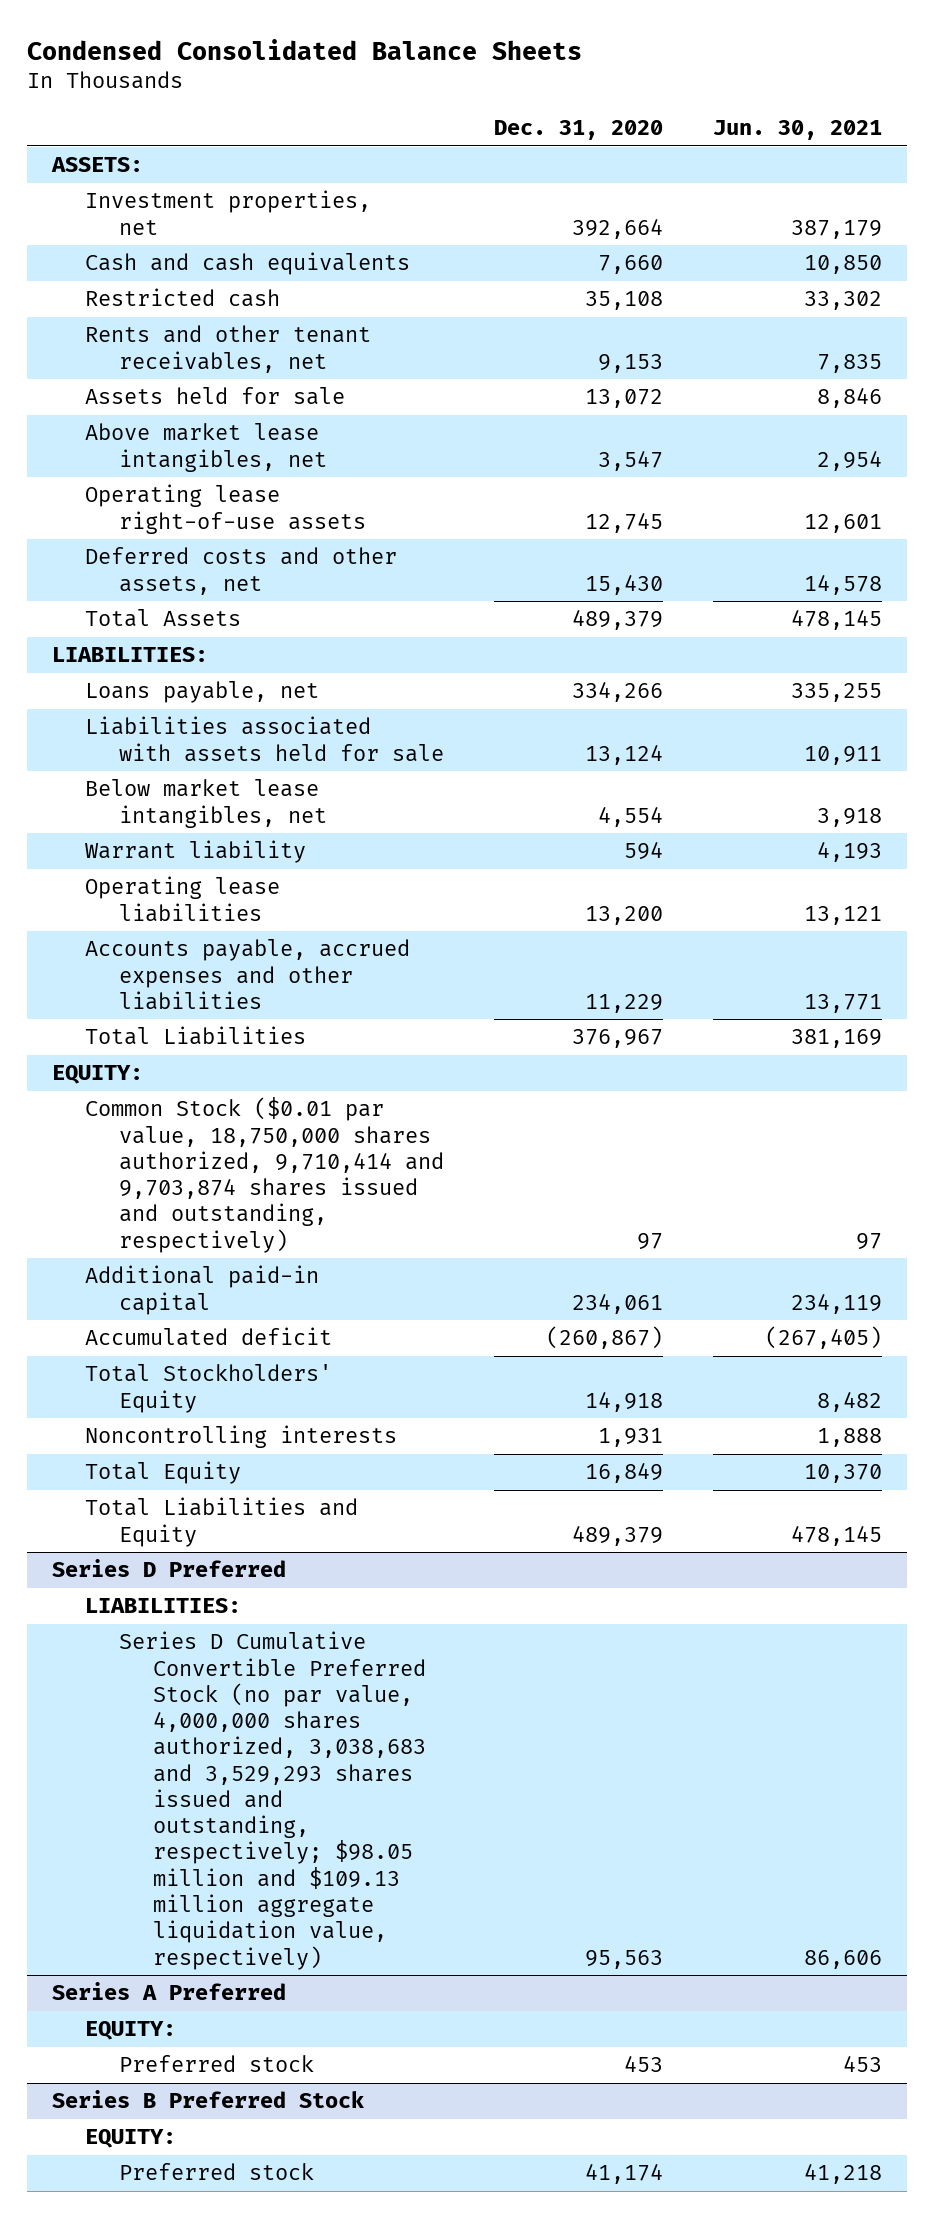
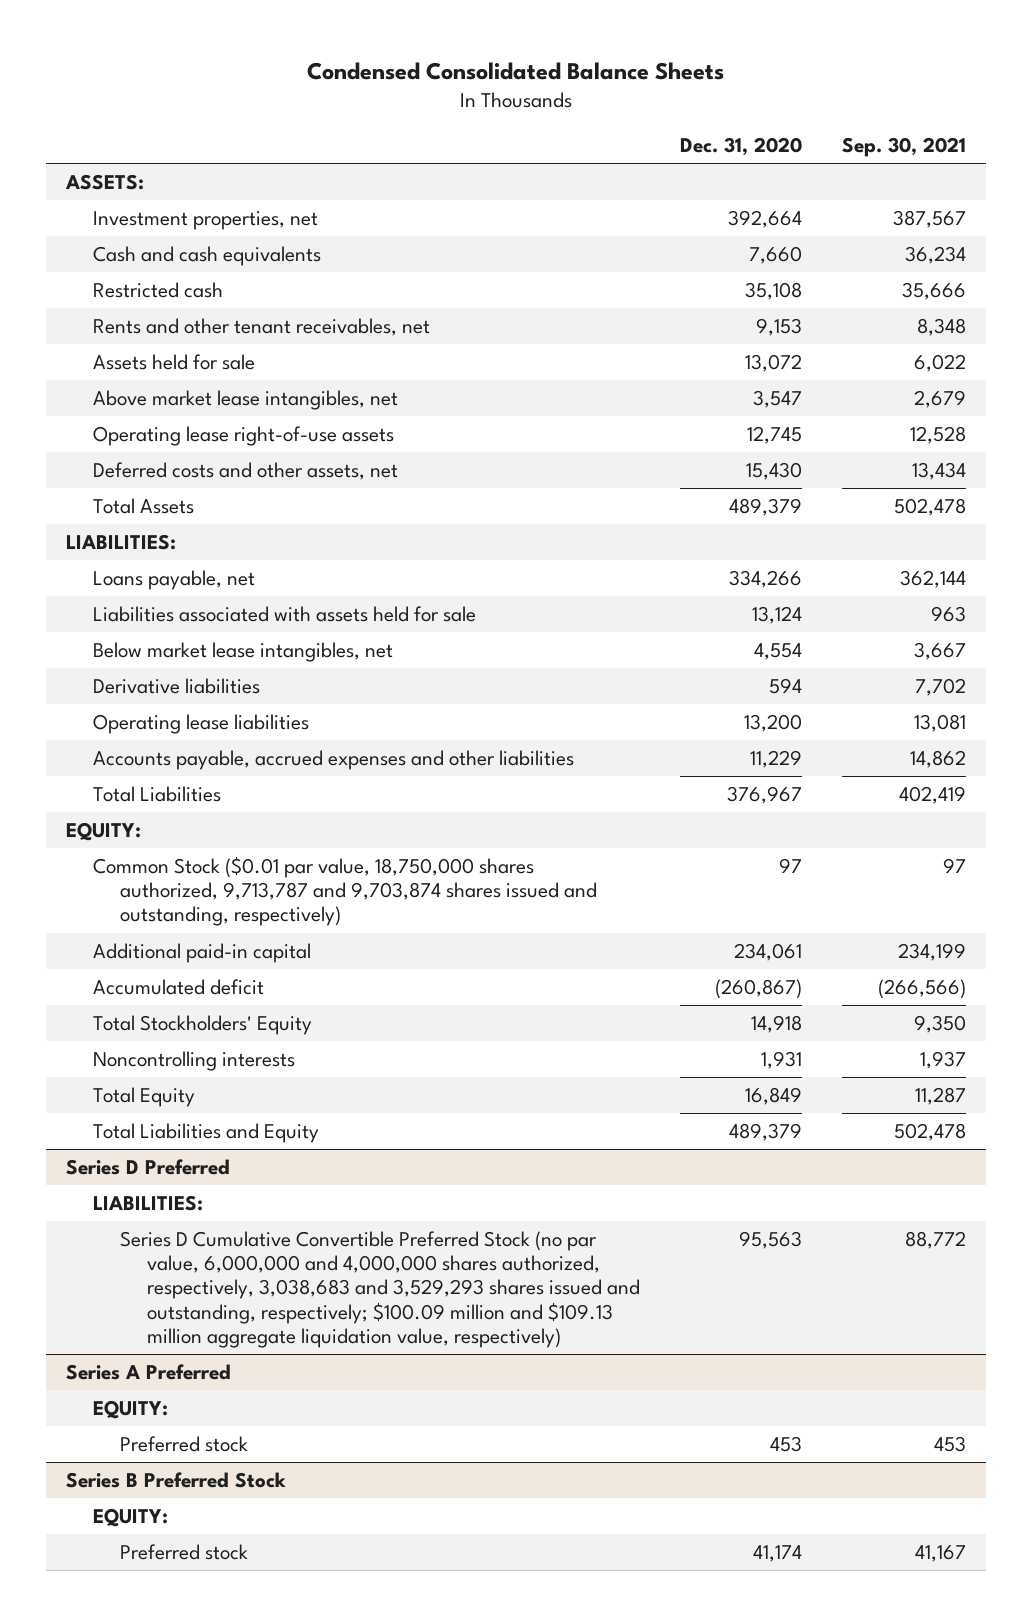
- | Dec. 31, 2020 | Jun. 30, 2021
+ | Dec. 31, 2020 | Sep. 30, 2021
- Warrant liability | 594 | 4,193
+ Derivative liabilities | 594 | 7,702
- Common Stock ($0.01 par value, 18,750,000 shares authorized, 9,710,414 and 9,703,874 shares issued and outstanding, respectively) | 97 | 97
+ Common Stock ($0.01 par value, 18,750,000 shares authorized, 9,713,787 and 9,703,874 shares issued and outstanding, respectively) | 97 | 97
@ Series D Preferred
- Series D Cumulative Convertible Preferred Stock (no par value, 4,000,000 shares authorized, 3,038,683 and 3,529,293 shares issued and outstanding, respectively; $98.05 million and $109.13 million aggregate liquidation value, respectively) | 95,563 | 86,606
+ Series D Cumulative Convertible Preferred Stock (no par value, 6,000,000 and 4,000,000 shares authorized, respectively, 3,038,683 and 3,529,293 shares issued and outstanding, respectively; $100.09 million and $109.13 million aggregate liquidation value, respectively) | 95,563 | 88,772

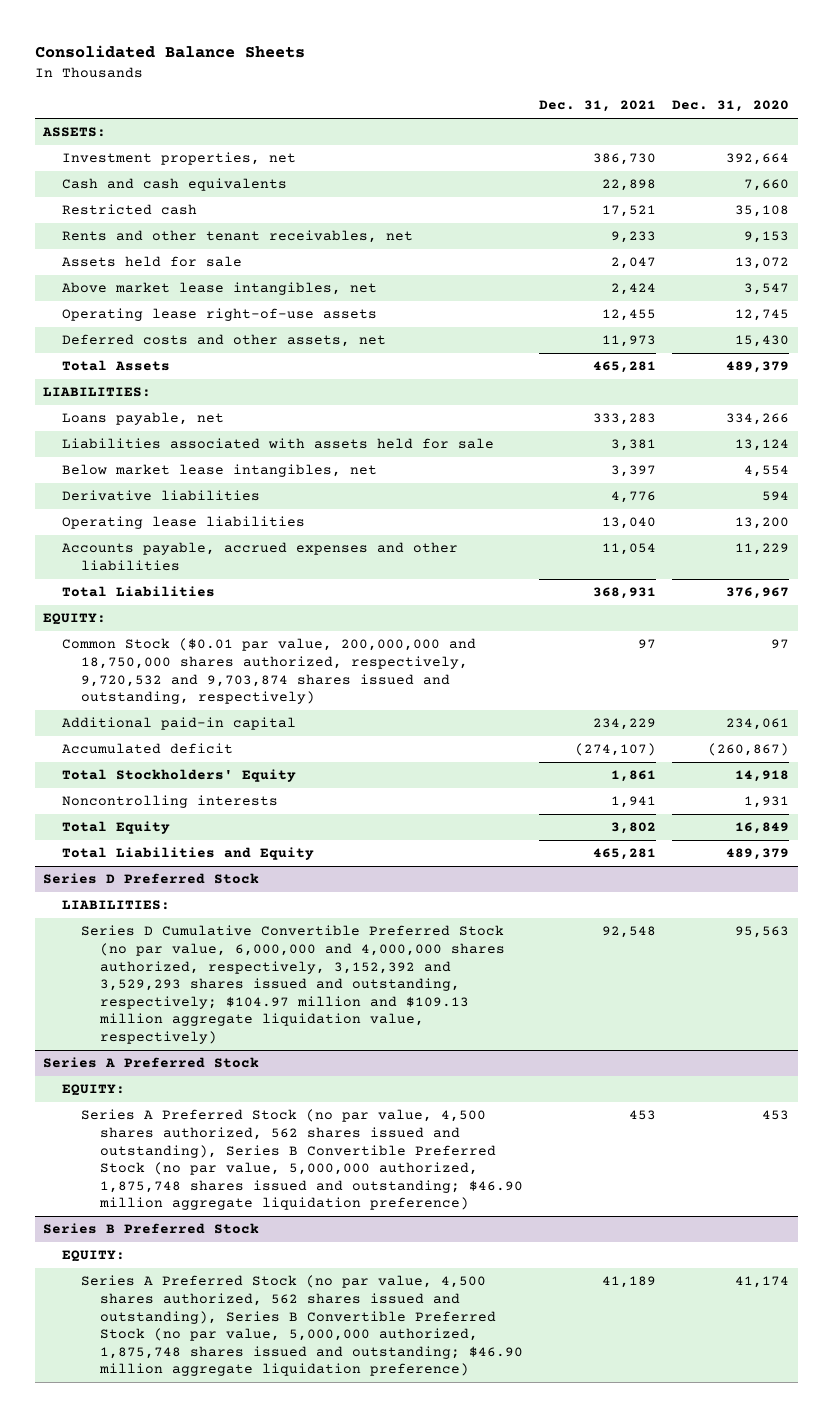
- Condensed Consolidated Balance Sheets
+ Consolidated Balance Sheets
- | Dec. 31, 2020 | Sep. 30, 2021
+ | Dec. 31, 2021 | Dec. 31, 2020
- Common Stock ($0.01 par value, 18,750,000 shares authorized, 9,713,787 and 9,703,874 shares issued and outstanding, respectively) | 97 | 97
+ Common Stock ($0.01 par value, 200,000,000 and 18,750,000 shares authorized, respectively, 9,720,532 and 9,703,874 shares issued and outstanding, respectively) | 97 | 97
- Series D Preferred
+ Series D Preferred Stock
- Series D Cumulative Convertible Preferred Stock (no par value, 6,000,000 and 4,000,000 shares authorized, respectively, 3,038,683 and 3,529,293 shares issued and outstanding, respectively; $100.09 million and $109.13 million aggregate liquidation value, respectively) | 95,563 | 88,772
- Series A Preferred
+ Series D Cumulative Convertible Preferred Stock (no par value, 6,000,000 and 4,000,000 shares authorized, respectively, 3,152,392 and 3,529,293 shares issued and outstanding, respectively; $104.97 million and $109.13 million aggregate liquidation value, respectively) | 92,548 | 95,563
+ Series A Preferred Stock
- Preferred stock | 453 | 453
+ Series A Preferred Stock (no par value, 4,500 shares authorized, 562 shares issued and outstanding), Series B Convertible Preferred Stock (no par value, 5,000,000 authorized, 1,875,748 shares issued and outstanding; $46.90 million aggregate liquidation preference) | 453 | 453
@ Series B Preferred Stock
- Preferred stock | 41,174 | 41,167
+ Series A Preferred Stock (no par value, 4,500 shares authorized, 562 shares issued and outstanding), Series B Convertible Preferred Stock (no par value, 5,000,000 authorized, 1,875,748 shares issued and outstanding; $46.90 million aggregate liquidation preference) | 41,189 | 41,174

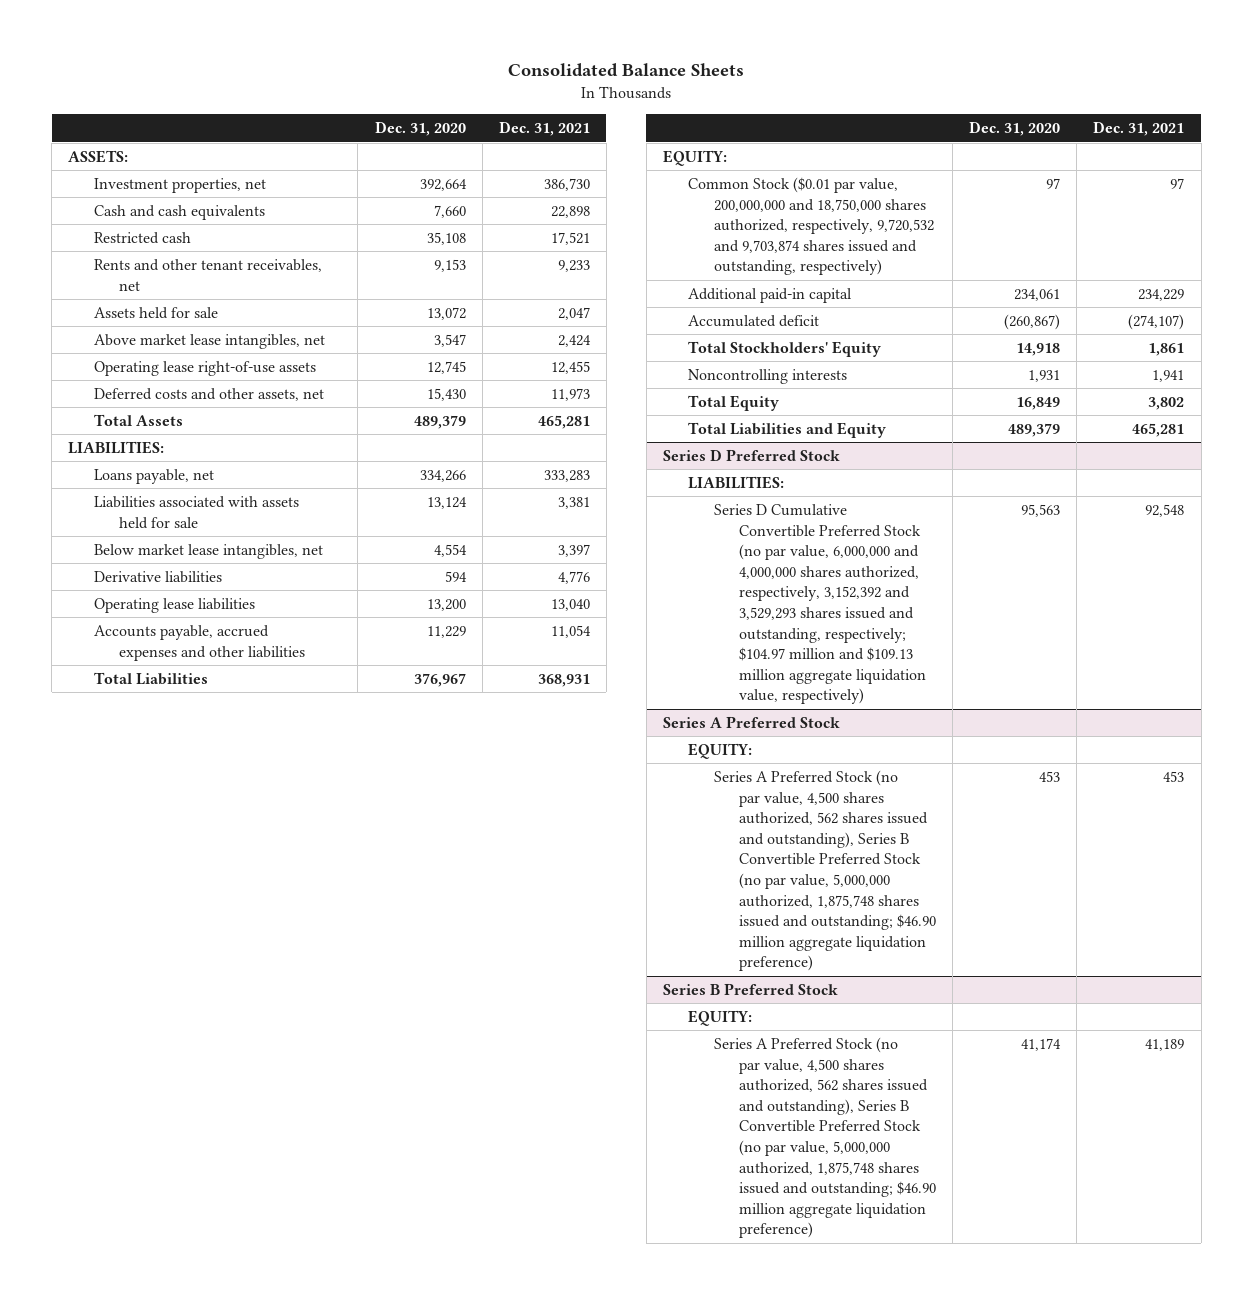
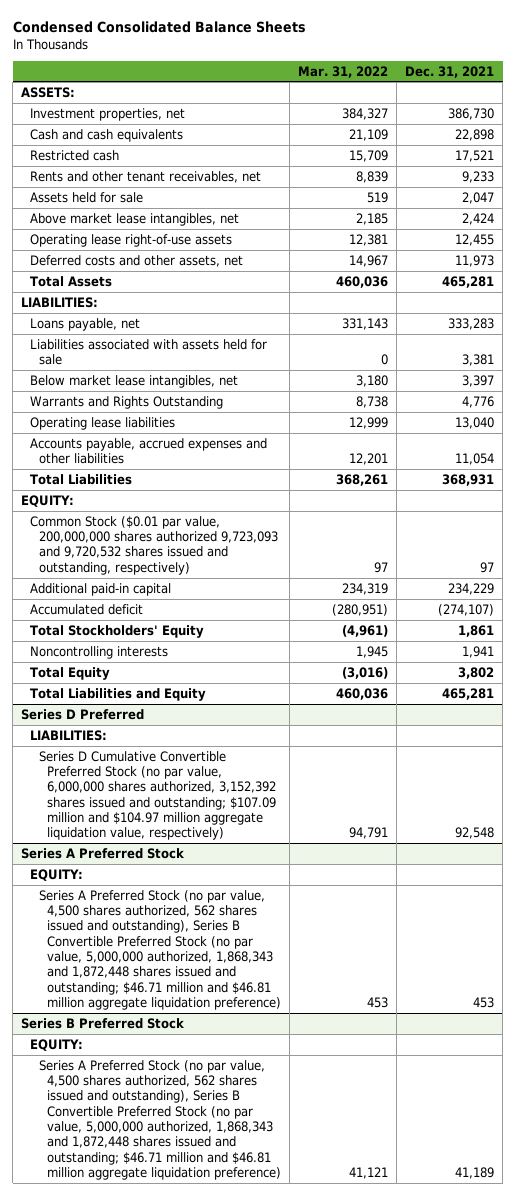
- Consolidated Balance Sheets
+ Condensed Consolidated Balance Sheets
- | Dec. 31, 2020 | Dec. 31, 2021
+ | Mar. 31, 2022 | Dec. 31, 2021
- Derivative liabilities | 594 | 4,776
+ Warrants and Rights Outstanding | 8,738 | 4,776
- Common Stock ($0.01 par value, 200,000,000 and 18,750,000 shares authorized, respectively, 9,720,532 and 9,703,874 shares issued and outstanding, respectively) | 97 | 97
+ Common Stock ($0.01 par value, 200,000,000 shares authorized 9,723,093 and 9,720,532 shares issued and outstanding, respectively) | 97 | 97
- Series D Preferred Stock
+ Series D Preferred
- Series D Cumulative Convertible Preferred Stock (no par value, 6,000,000 and 4,000,000 shares authorized, respectively, 3,152,392 and 3,529,293 shares issued and outstanding, respectively; $104.97 million and $109.13 million aggregate liquidation value, respectively) | 95,563 | 92,548
+ Series D Cumulative Convertible Preferred Stock (no par value, 6,000,000 shares authorized, 3,152,392 shares issued and outstanding; $107.09 million and $104.97 million aggregate liquidation value, respectively) | 94,791 | 92,548
@ Series A Preferred Stock
- Series A Preferred Stock (no par value, 4,500 shares authorized, 562 shares issued and outstanding), Series B Convertible Preferred Stock (no par value, 5,000,000 authorized, 1,875,748 shares issued and outstanding; $46.90 million aggregate liquidation preference) | 453 | 453
+ Series A Preferred Stock (no par value, 4,500 shares authorized, 562 shares issued and outstanding), Series B Convertible Preferred Stock (no par value, 5,000,000 authorized, 1,868,343 and 1,872,448 shares issued and outstanding; $46.71 million and $46.81 million aggregate liquidation preference) | 453 | 453
@ Series B Preferred Stock
- Series A Preferred Stock (no par value, 4,500 shares authorized, 562 shares issued and outstanding), Series B Convertible Preferred Stock (no par value, 5,000,000 authorized, 1,875,748 shares issued and outstanding; $46.90 million aggregate liquidation preference) | 41,174 | 41,189
+ Series A Preferred Stock (no par value, 4,500 shares authorized, 562 shares issued and outstanding), Series B Convertible Preferred Stock (no par value, 5,000,000 authorized, 1,868,343 and 1,872,448 shares issued and outstanding; $46.71 million and $46.81 million aggregate liquidation preference) | 41,121 | 41,189

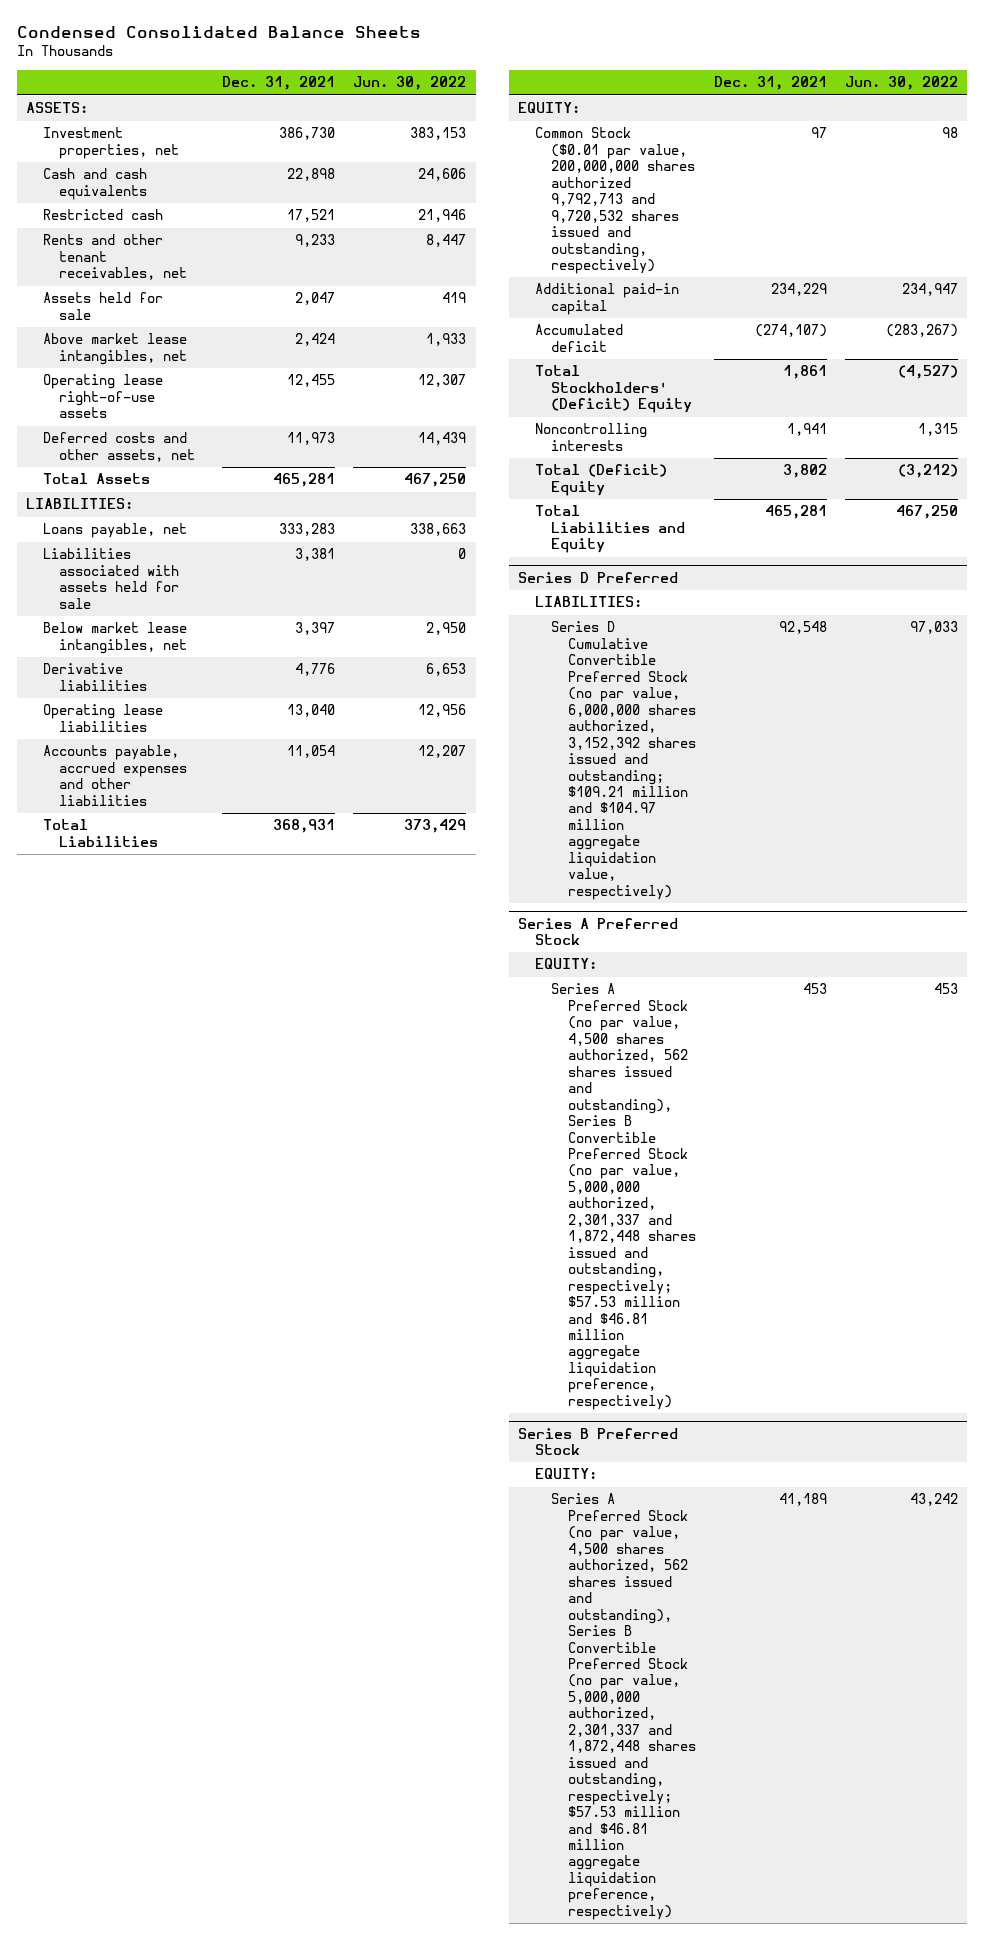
- | Mar. 31, 2022 | Dec. 31, 2021
+ | Dec. 31, 2021 | Jun. 30, 2022
- Warrants and Rights Outstanding | 8,738 | 4,776
+ Derivative liabilities | 4,776 | 6,653
- Common Stock ($0.01 par value, 200,000,000 shares authorized 9,723,093 and 9,720,532 shares issued and outstanding, respectively) | 97 | 97
+ Common Stock ($0.01 par value, 200,000,000 shares authorized 9,792,713 and 9,720,532 shares issued and outstanding, respectively) | 97 | 98
- Total Stockholders' Equity | (4,961) | 1,861
+ Total Stockholders' (Deficit) Equity | 1,861 | (4,527)
- Total Equity | (3,016) | 3,802
+ Total (Deficit) Equity | 3,802 | (3,212)
@ Series D Preferred
- Series D Cumulative Convertible Preferred Stock (no par value, 6,000,000 shares authorized, 3,152,392 shares issued and outstanding; $107.09 million and $104.97 million aggregate liquidation value, respectively) | 94,791 | 92,548
+ Series D Cumulative Convertible Preferred Stock (no par value, 6,000,000 shares authorized, 3,152,392 shares issued and outstanding; $109.21 million and $104.97 million aggregate liquidation value, respectively) | 92,548 | 97,033
@ Series A Preferred Stock
- Series A Preferred Stock (no par value, 4,500 shares authorized, 562 shares issued and outstanding), Series B Convertible Preferred Stock (no par value, 5,000,000 authorized, 1,868,343 and 1,872,448 shares issued and outstanding; $46.71 million and $46.81 million aggregate liquidation preference) | 453 | 453
+ Series A Preferred Stock (no par value, 4,500 shares authorized, 562 shares issued and outstanding), Series B Convertible Preferred Stock (no par value, 5,000,000 authorized, 2,301,337 and 1,872,448 shares issued and outstanding, respectively; $57.53 million and $46.81 million aggregate liquidation preference, respectively) | 453 | 453
@ Series B Preferred Stock
- Series A Preferred Stock (no par value, 4,500 shares authorized, 562 shares issued and outstanding), Series B Convertible Preferred Stock (no par value, 5,000,000 authorized, 1,868,343 and 1,872,448 shares issued and outstanding; $46.71 million and $46.81 million aggregate liquidation preference) | 41,121 | 41,189
+ Series A Preferred Stock (no par value, 4,500 shares authorized, 562 shares issued and outstanding), Series B Convertible Preferred Stock (no par value, 5,000,000 authorized, 2,301,337 and 1,872,448 shares issued and outstanding, respectively; $57.53 million and $46.81 million aggregate liquidation preference, respectively) | 41,189 | 43,242

